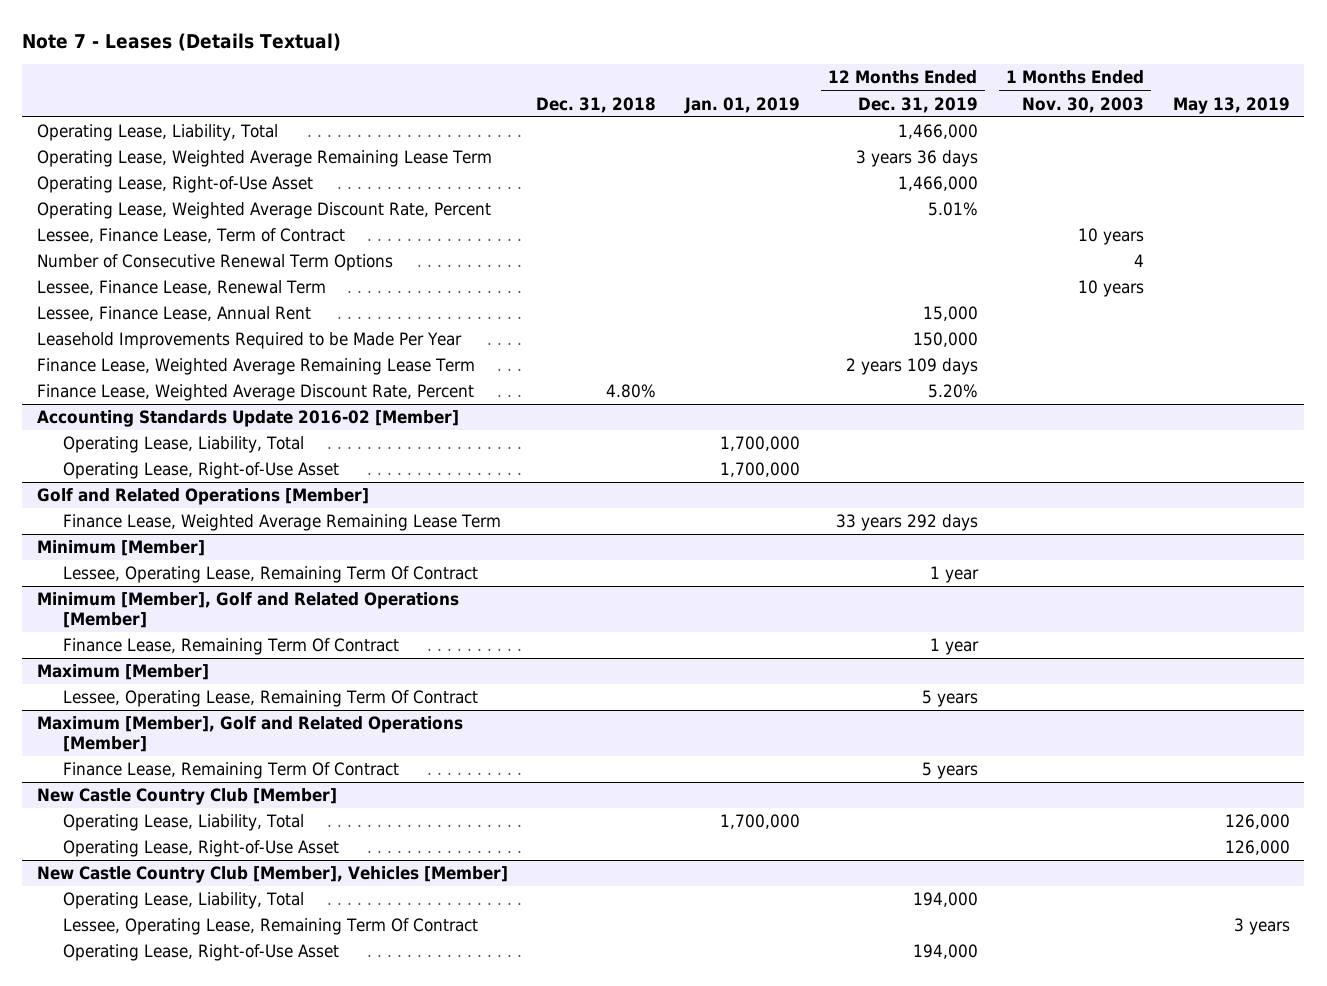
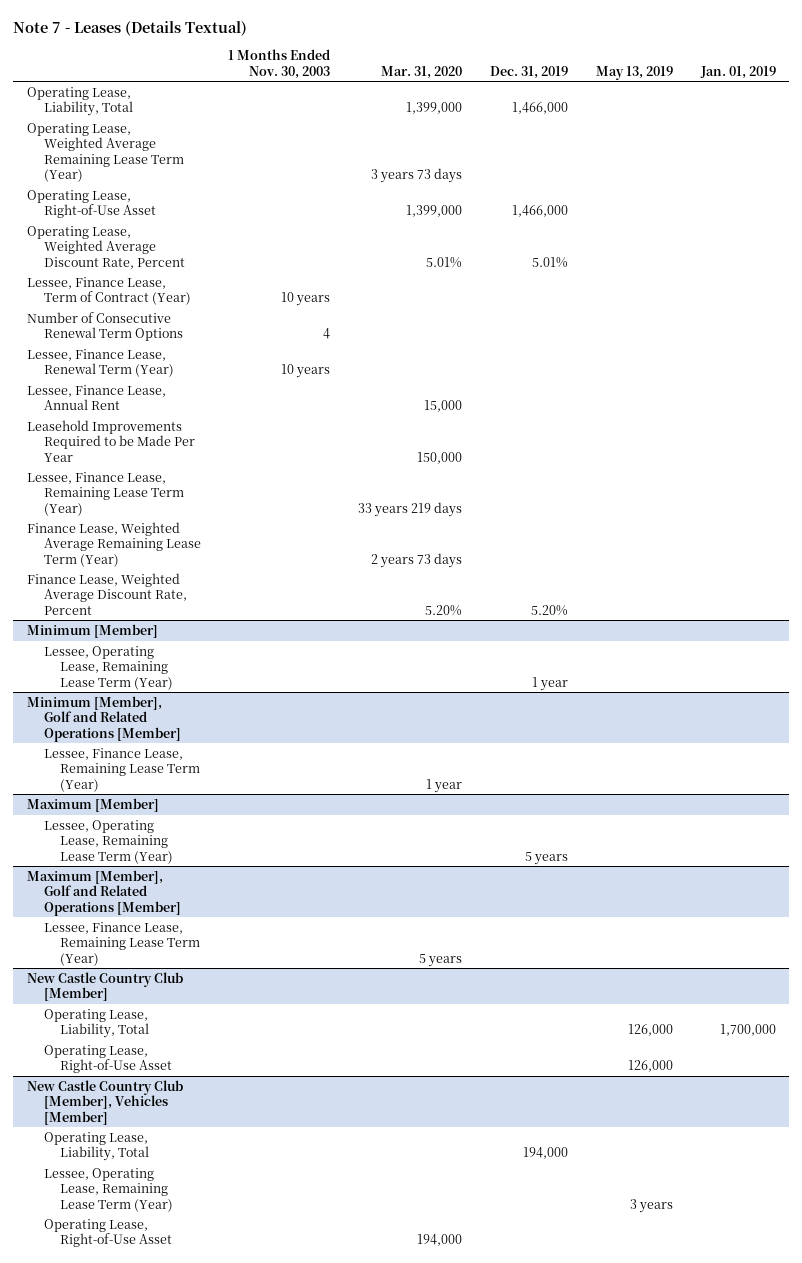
- | Dec. 31, 2018 | Jan. 01, 2019 | 12 Months Ended Dec. 31, 2019 | 1 Months Ended Nov. 30, 2003 | May 13, 2019
+ | 1 Months Ended Nov. 30, 2003 | Mar. 31, 2020 | Dec. 31, 2019 | May 13, 2019 | Jan. 01, 2019
- Operating Lease, Weighted Average Remaining Lease Term | | | 3 years 36 days | |
+ Operating Lease, Weighted Average Remaining Lease Term (Year) | | 3 years 73 days | | |
- Lessee, Finance Lease, Term of Contract | | | | 10 years |
+ Lessee, Finance Lease, Term of Contract (Year) | 10 years | | | |
- Lessee, Finance Lease, Renewal Term | | | | 10 years |
+ Lessee, Finance Lease, Renewal Term (Year) | 10 years | | | |
- Finance Lease, Weighted Average Remaining Lease Term | | | 2 years 109 days | |
+ Lessee, Finance Lease, Remaining Lease Term (Year) | | 33 years 219 days | | |
+ Finance Lease, Weighted Average Remaining Lease Term (Year) | | 2 years 73 days | | |
- Accounting Standards Update 2016-02 [Member]
- Operating Lease, Liability, Total | | 1,700,000 | | |
- Operating Lease, Right-of-Use Asset | | 1,700,000 | | |
- Golf and Related Operations [Member]
- Finance Lease, Weighted Average Remaining Lease Term | | | 33 years 292 days | |
@ Minimum [Member]
- Lessee, Operating Lease, Remaining Term Of Contract | | | 1 year | |
+ Lessee, Operating Lease, Remaining Lease Term (Year) | | | 1 year | |
@ Minimum [Member], Golf and Related Operations [Member]
- Finance Lease, Remaining Term Of Contract | | | 1 year | |
+ Lessee, Finance Lease, Remaining Lease Term (Year) | | 1 year | | |
@ Maximum [Member]
- Lessee, Operating Lease, Remaining Term Of Contract | | | 5 years | |
+ Lessee, Operating Lease, Remaining Lease Term (Year) | | | 5 years | |
@ Maximum [Member], Golf and Related Operations [Member]
- Finance Lease, Remaining Term Of Contract | | | 5 years | |
+ Lessee, Finance Lease, Remaining Lease Term (Year) | | 5 years | | |
@ New Castle Country Club [Member], Vehicles [Member]
- Lessee, Operating Lease, Remaining Term Of Contract | | | | | 3 years
+ Lessee, Operating Lease, Remaining Lease Term (Year) | | | | 3 years |

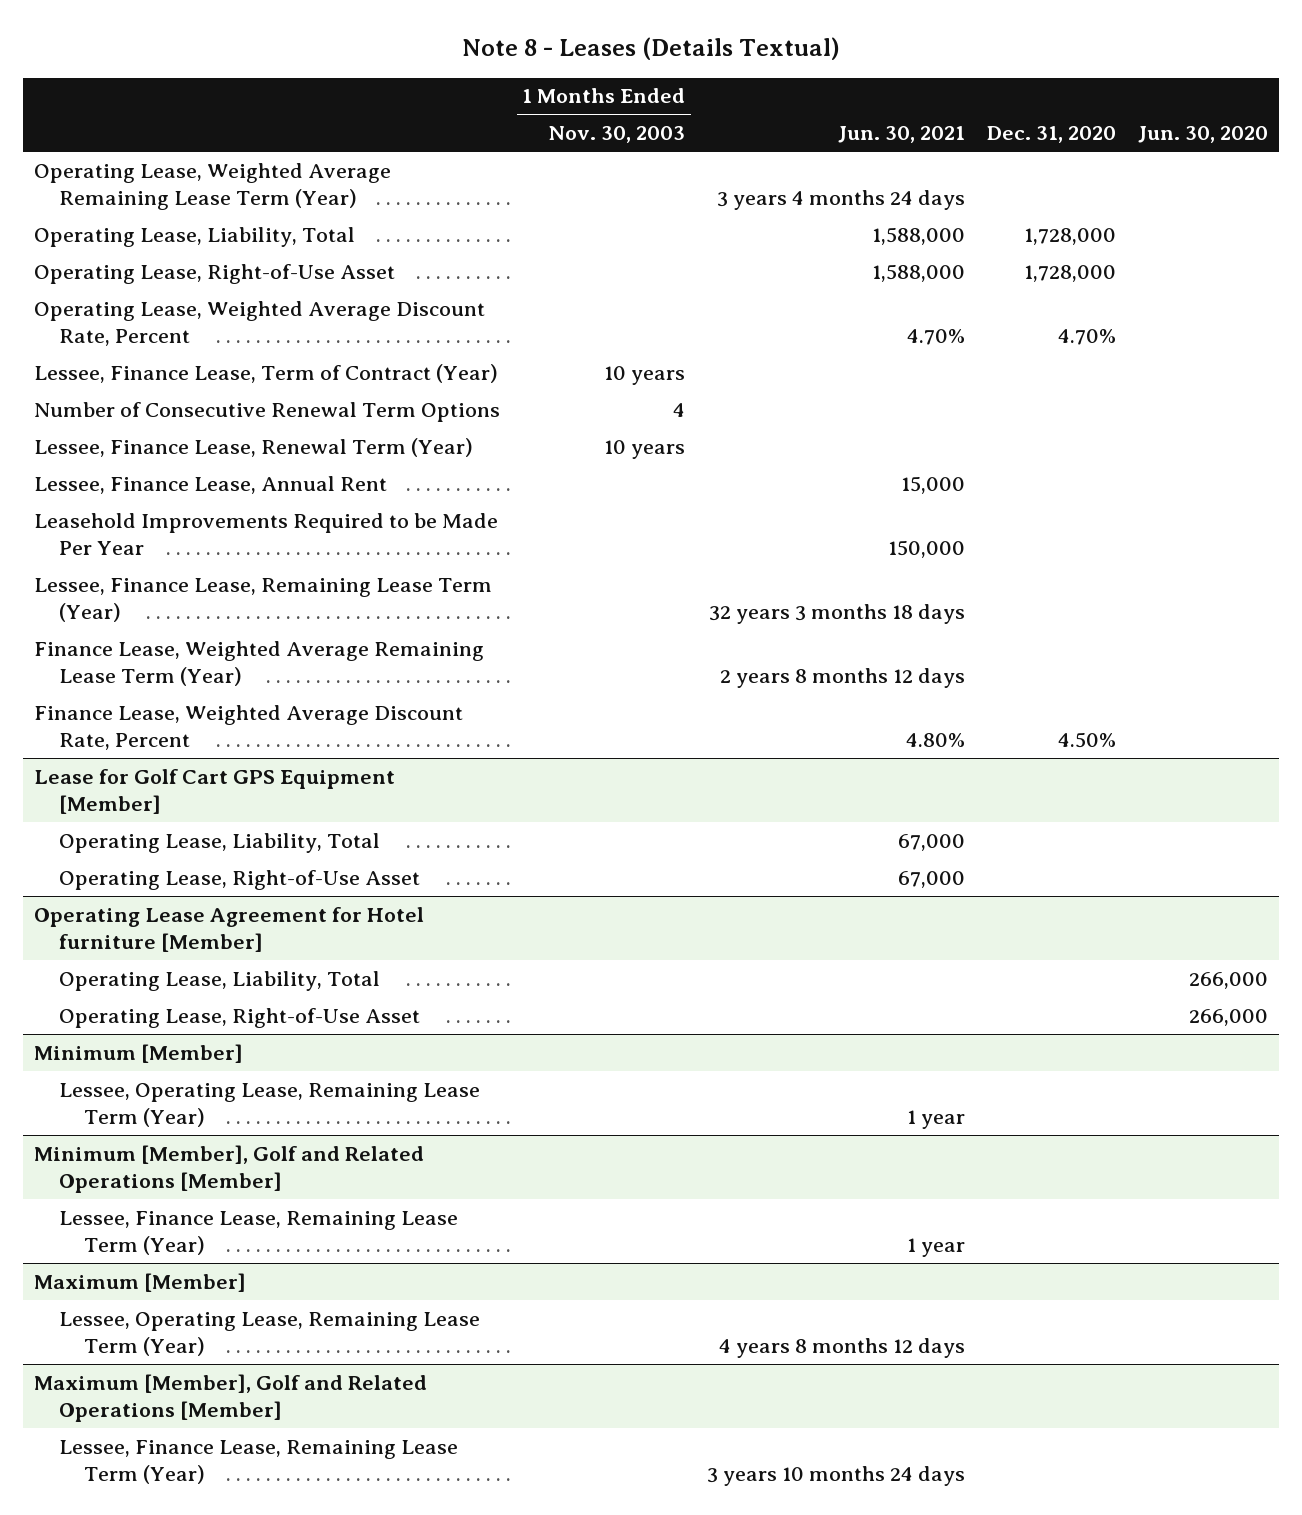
- Note 7 - Leases (Details Textual)
+ Note 8 - Leases (Details Textual)
- | 1 Months Ended Nov. 30, 2003 | Mar. 31, 2020 | Dec. 31, 2019 | May 13, 2019 | Jan. 01, 2019
+ | 1 Months Ended Nov. 30, 2003 | Jun. 30, 2021 | Dec. 31, 2020 | Jun. 30, 2020
moved down: Operating Lease, Liability, Total | | 1,588,000 | 1,728,000 |
+ Lease for Golf Cart GPS Equipment [Member]
+ Operating Lease, Liability, Total | | 67,000 | |
+ Operating Lease, Right-of-Use Asset | | 67,000 | |
+ Operating Lease Agreement for Hotel furniture [Member]
+ Operating Lease, Liability, Total | | | | 266,000
+ Operating Lease, Right-of-Use Asset | | | | 266,000
- New Castle Country Club [Member]
- Operating Lease, Liability, Total | | | | 126,000 | 1,700,000
- Operating Lease, Right-of-Use Asset | | | | 126,000 |
- New Castle Country Club [Member], Vehicles [Member]
- Operating Lease, Liability, Total | | | 194,000 | |
- Lessee, Operating Lease, Remaining Lease Term (Year) | | | | 3 years |
- Operating Lease, Right-of-Use Asset | | 194,000 | | |

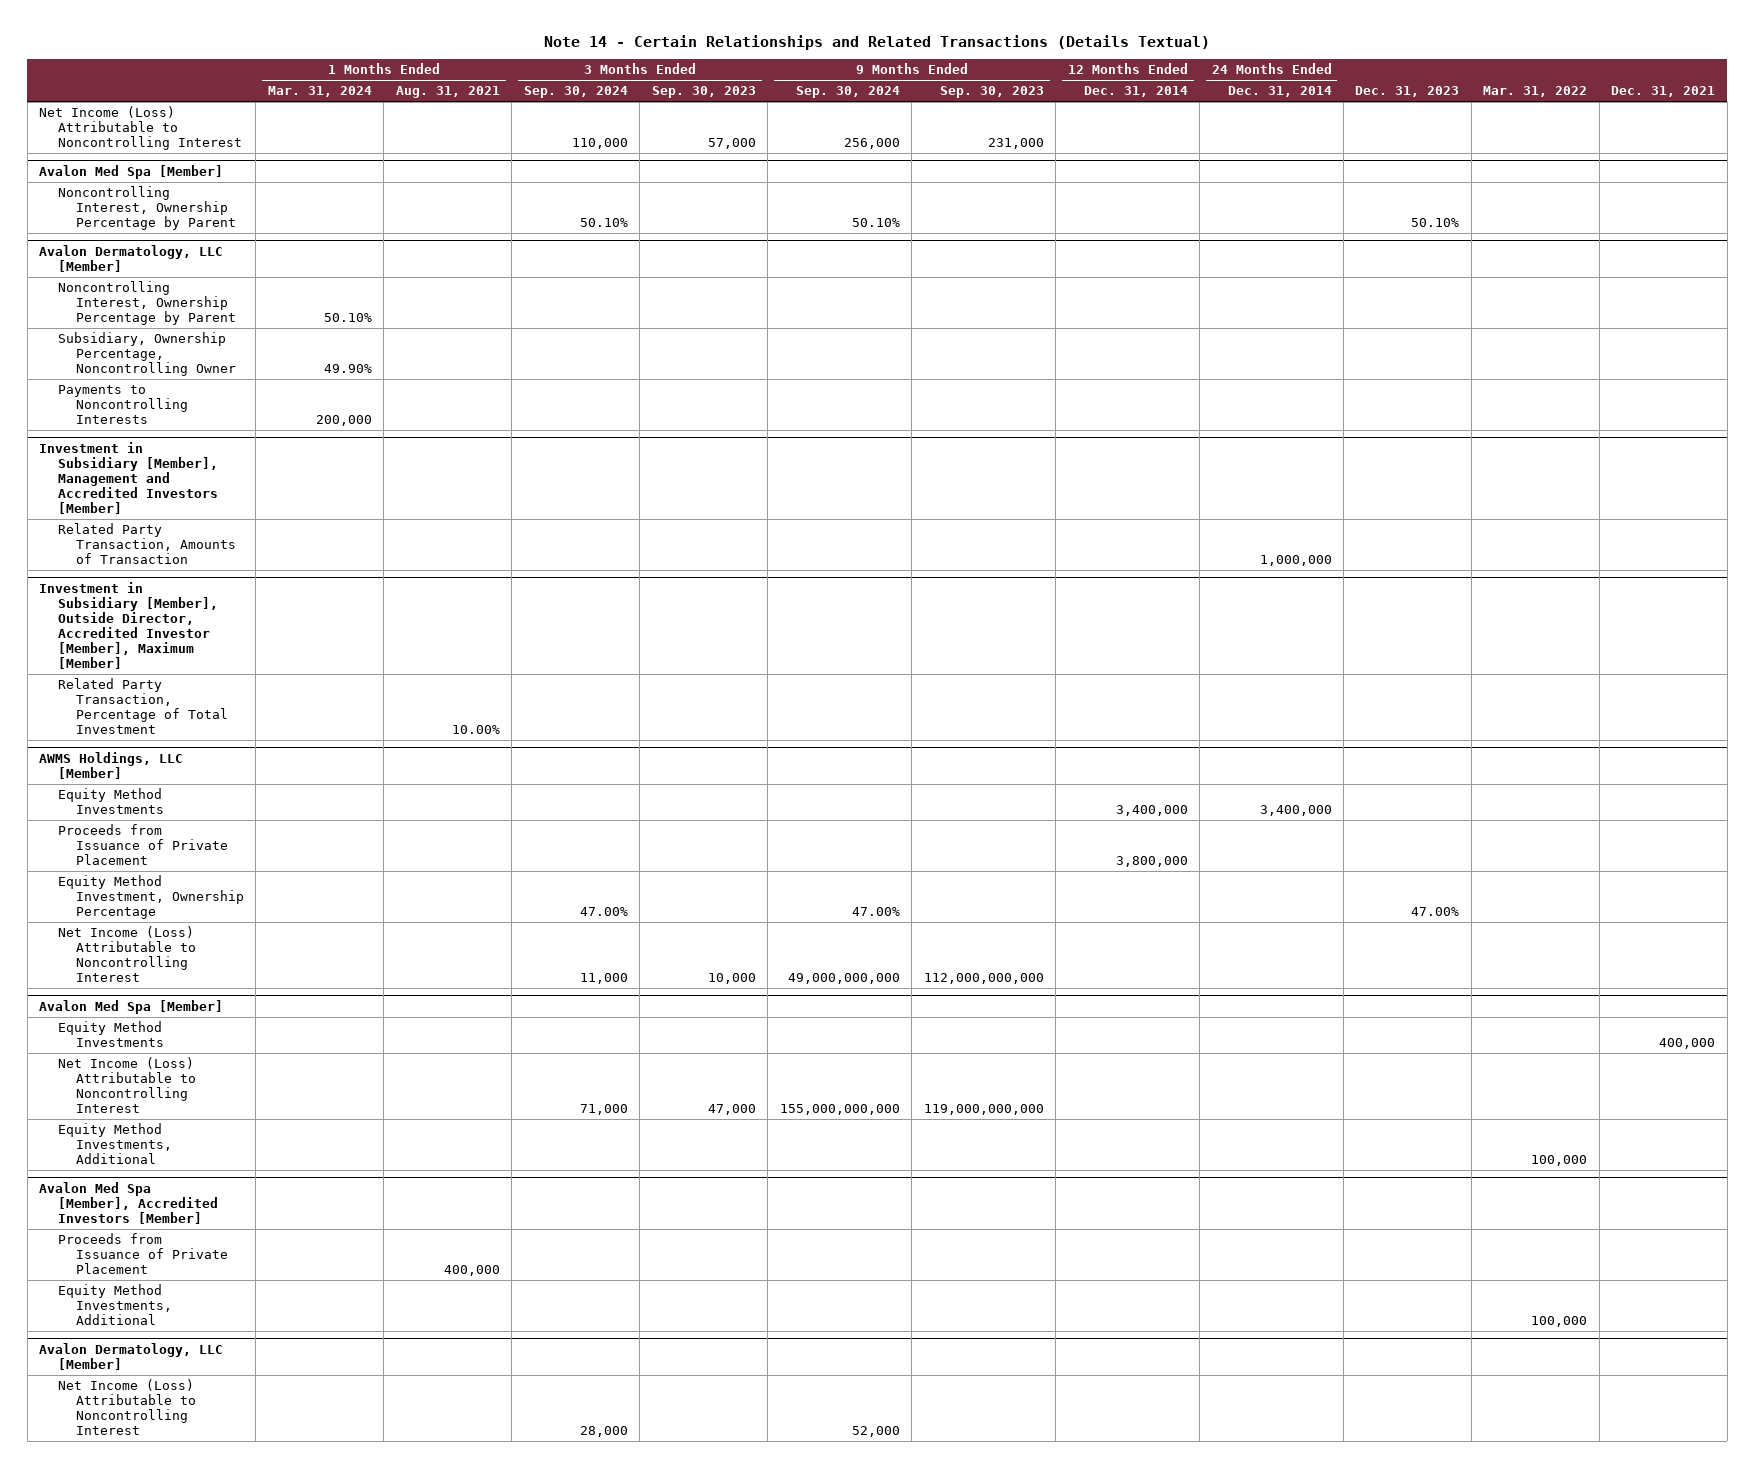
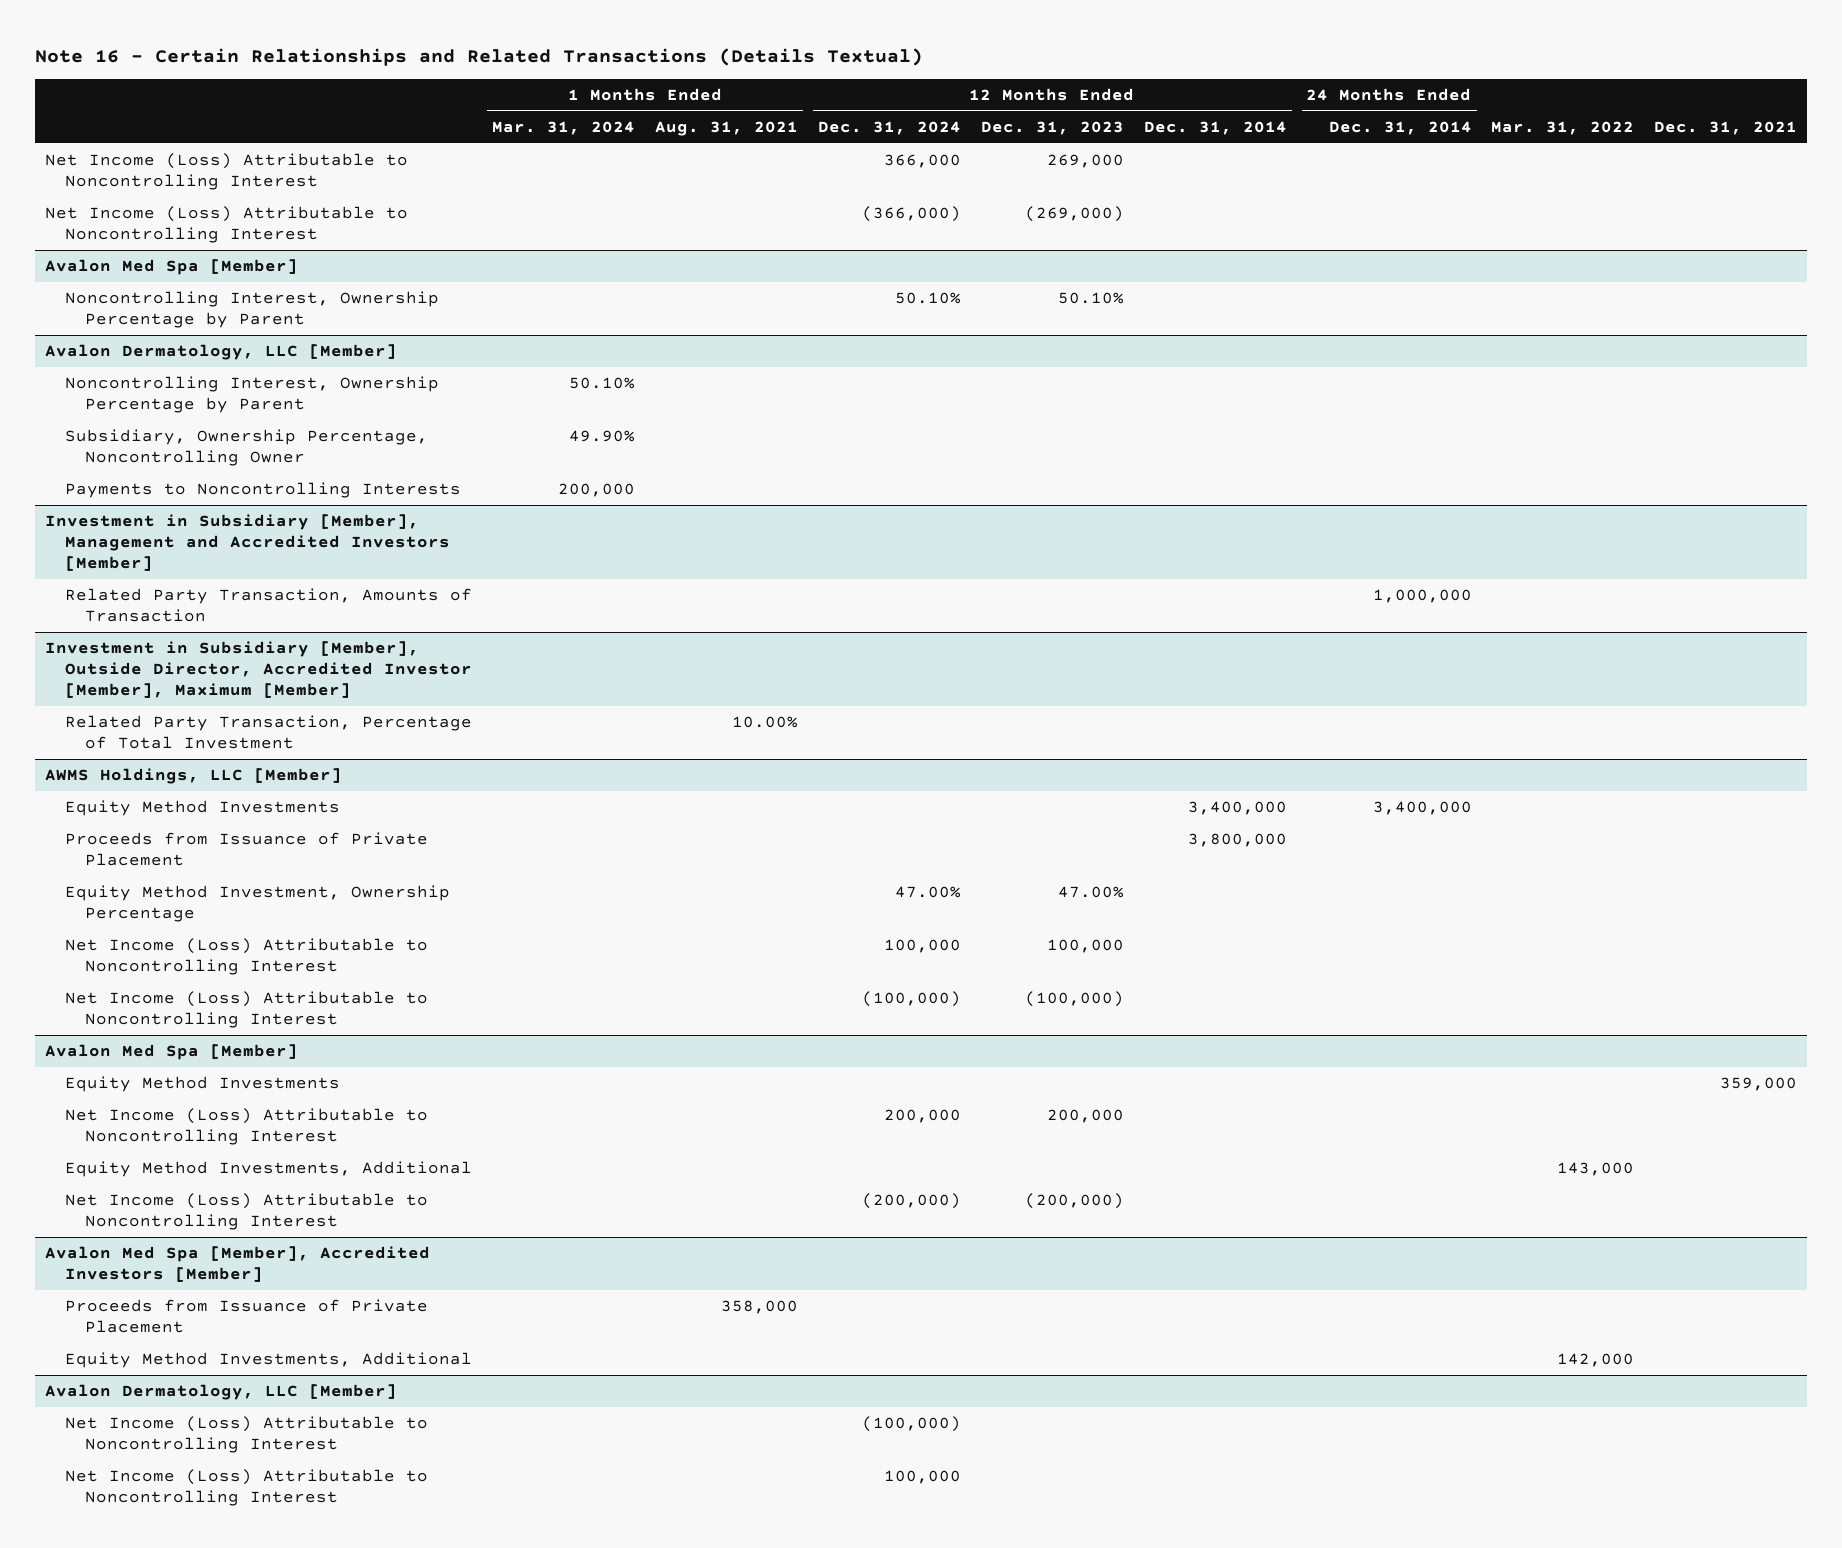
- Note 14 - Certain Relationships and Related Transactions (Details Textual)
+ Note 16 - Certain Relationships and Related Transactions (Details Textual)
- | 1 Months Ended Mar. 31, 2024 | 1 Months Ended Aug. 31, 2021 | 3 Months Ended Sep. 30, 2024 | 3 Months Ended Sep. 30, 2023 | 9 Months Ended Sep. 30, 2024 | 9 Months Ended Sep. 30, 2023 | 12 Months Ended Dec. 31, 2014 | 24 Months Ended Dec. 31, 2014 | Dec. 31, 2023 | Mar. 31, 2022 | Dec. 31, 2021
+ | 1 Months Ended Mar. 31, 2024 | 1 Months Ended Aug. 31, 2021 | 12 Months Ended Dec. 31, 2024 | 12 Months Ended Dec. 31, 2023 | 12 Months Ended Dec. 31, 2014 | 24 Months Ended Dec. 31, 2014 | Mar. 31, 2022 | Dec. 31, 2021
+ Net Income (Loss) Attributable to Noncontrolling Interest | | | (366,000) | (269,000) | | | |
@ AWMS Holdings, LLC [Member]
+ Net Income (Loss) Attributable to Noncontrolling Interest | | | (100,000) | (100,000) | | | |
@ Avalon Med Spa [Member]
- Equity Method Investments | | | | | | | | | | | 400,000
+ Equity Method Investments | | | | | | | | 359,000
- Equity Method Investments, Additional | | | | | | | | | | 100,000 |
+ Equity Method Investments, Additional | | | | | | | 143,000 |
+ Net Income (Loss) Attributable to Noncontrolling Interest | | | (200,000) | (200,000) | | | |
@ Avalon Med Spa [Member], Accredited Investors [Member]
- Proceeds from Issuance of Private Placement | | 400,000 | | | | | | | | |
- Equity Method Investments, Additional | | | | | | | | | | 100,000 |
+ Proceeds from Issuance of Private Placement | | 358,000 | | | | | |
+ Equity Method Investments, Additional | | | | | | | 142,000 |
@ Avalon Dermatology, LLC [Member]
+ Net Income (Loss) Attributable to Noncontrolling Interest | | | 100,000 | | | | |

